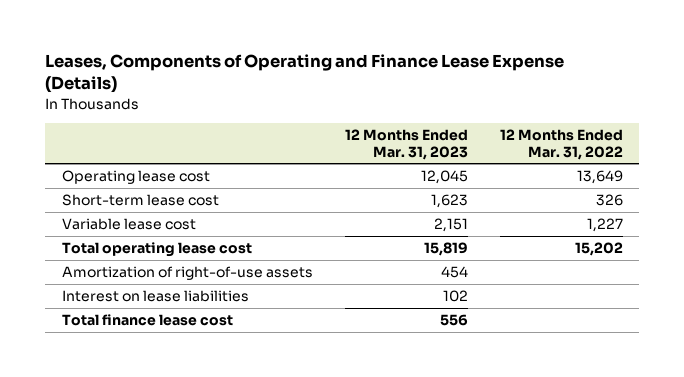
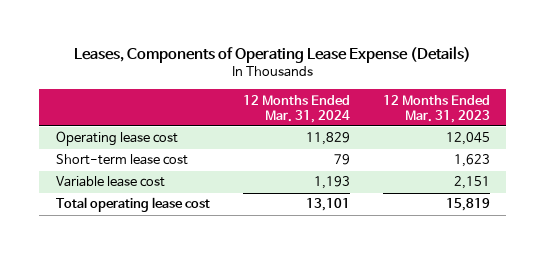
- Leases, Components of Operating and Finance Lease Expense (Details)
+ Leases, Components of Operating Lease Expense (Details)
- | 12 Months Ended Mar. 31, 2023 | 12 Months Ended Mar. 31, 2022
+ | 12 Months Ended Mar. 31, 2024 | 12 Months Ended Mar. 31, 2023
- Amortization of right-of-use assets | 454 |
- Interest on lease liabilities | 102 |
- Total finance lease cost | 556 |

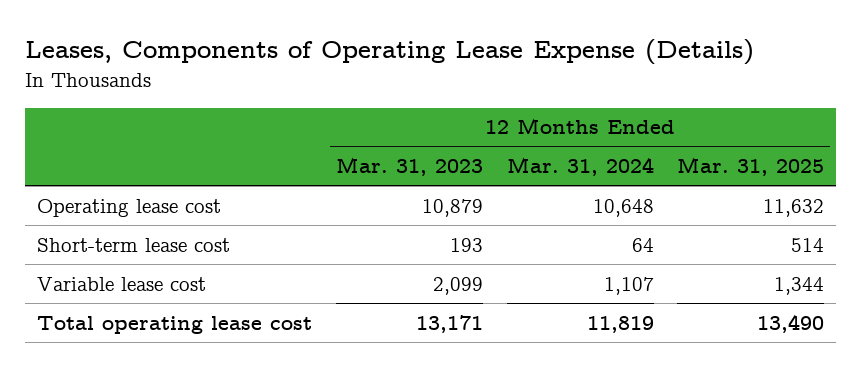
- | 12 Months Ended Mar. 31, 2024 | 12 Months Ended Mar. 31, 2023
+ | 12 Months Ended Mar. 31, 2023 | 12 Months Ended Mar. 31, 2024 | 12 Months Ended Mar. 31, 2025
- Operating lease cost | 11,829 | 12,045
- Short-term lease cost | 79 | 1,623
- Variable lease cost | 1,193 | 2,151
- Total operating lease cost | 13,101 | 15,819
+ Operating lease cost | 10,879 | 10,648 | 11,632
+ Short-term lease cost | 193 | 64 | 514
+ Variable lease cost | 2,099 | 1,107 | 1,344
+ Total operating lease cost | 13,171 | 11,819 | 13,490

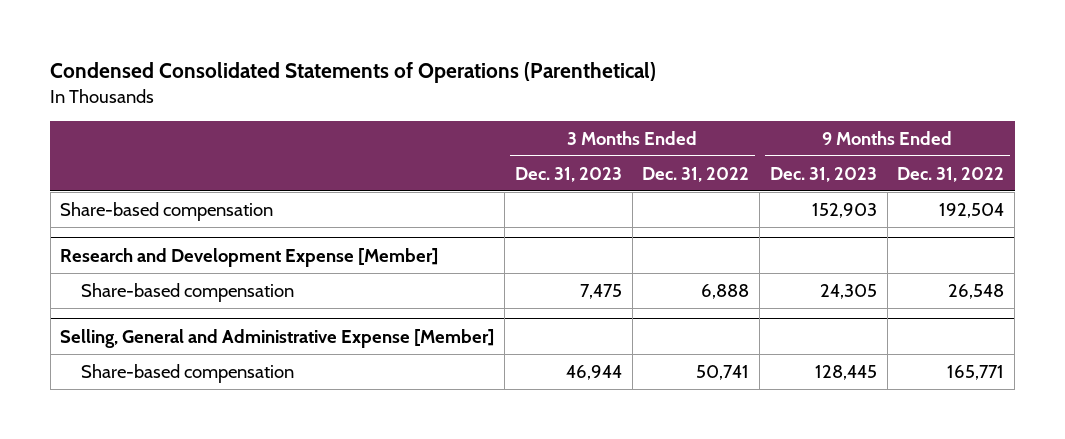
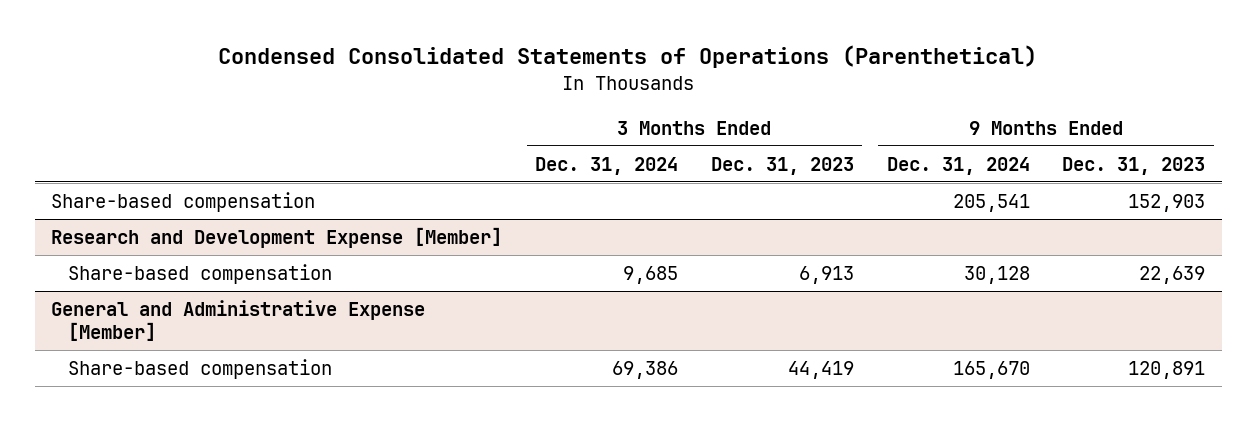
- | 3 Months Ended Dec. 31, 2023 | 3 Months Ended Dec. 31, 2022 | 9 Months Ended Dec. 31, 2023 | 9 Months Ended Dec. 31, 2022
+ | 3 Months Ended Dec. 31, 2024 | 3 Months Ended Dec. 31, 2023 | 9 Months Ended Dec. 31, 2024 | 9 Months Ended Dec. 31, 2023
@ Research and Development Expense [Member]
- Share-based compensation | 7,475 | 6,888 | 24,305 | 26,548
- Selling, General and Administrative Expense [Member]
- Share-based compensation | 46,944 | 50,741 | 128,445 | 165,771
@ Research and Development Expense [Member]
+ Share-based compensation | 9,685 | 6,913 | 30,128 | 22,639
+ General and Administrative Expense [Member]
+ Share-based compensation | 69,386 | 44,419 | 165,670 | 120,891

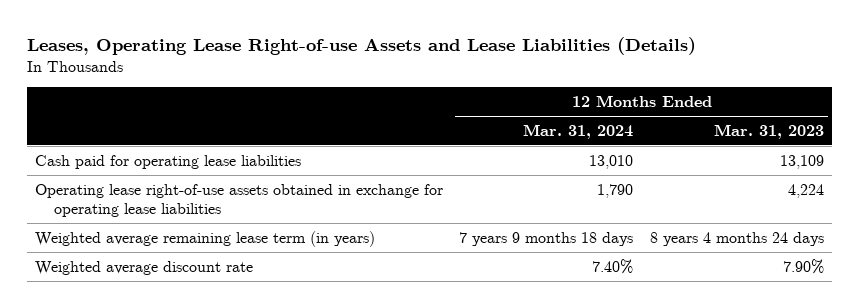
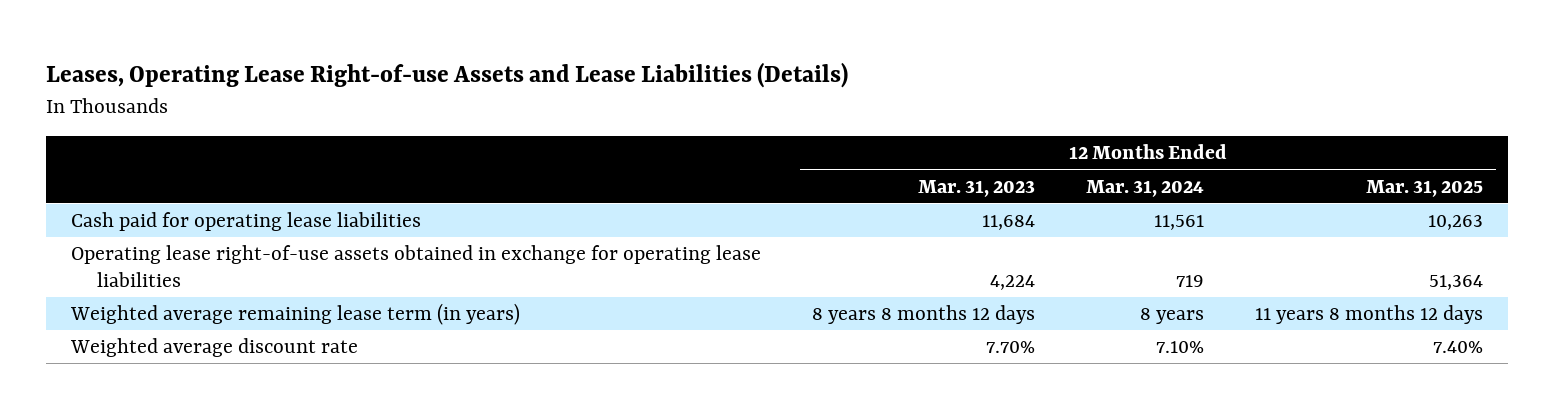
- | 12 Months Ended Mar. 31, 2024 | 12 Months Ended Mar. 31, 2023
+ | 12 Months Ended Mar. 31, 2023 | 12 Months Ended Mar. 31, 2024 | 12 Months Ended Mar. 31, 2025
- Cash paid for operating lease liabilities | 13,010 | 13,109
- Operating lease right-of-use assets obtained in exchange for operating lease liabilities | 1,790 | 4,224
- Weighted average remaining lease term (in years) | 7 years 9 months 18 days | 8 years 4 months 24 days
- Weighted average discount rate | 7.40% | 7.90%
+ Cash paid for operating lease liabilities | 11,684 | 11,561 | 10,263
+ Operating lease right-of-use assets obtained in exchange for operating lease liabilities | 4,224 | 719 | 51,364
+ Weighted average remaining lease term (in years) | 8 years 8 months 12 days | 8 years | 11 years 8 months 12 days
+ Weighted average discount rate | 7.70% | 7.10% | 7.40%

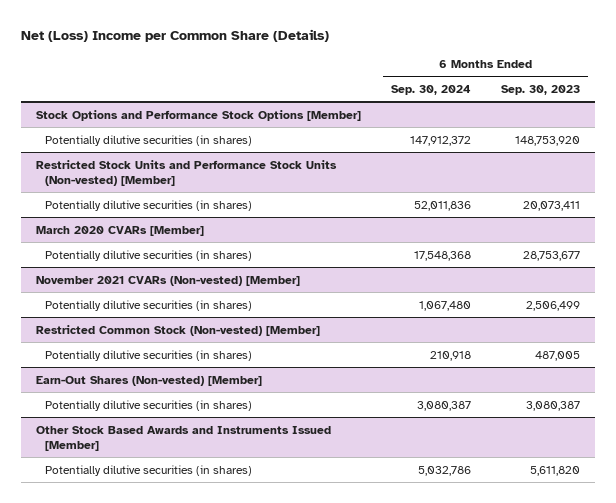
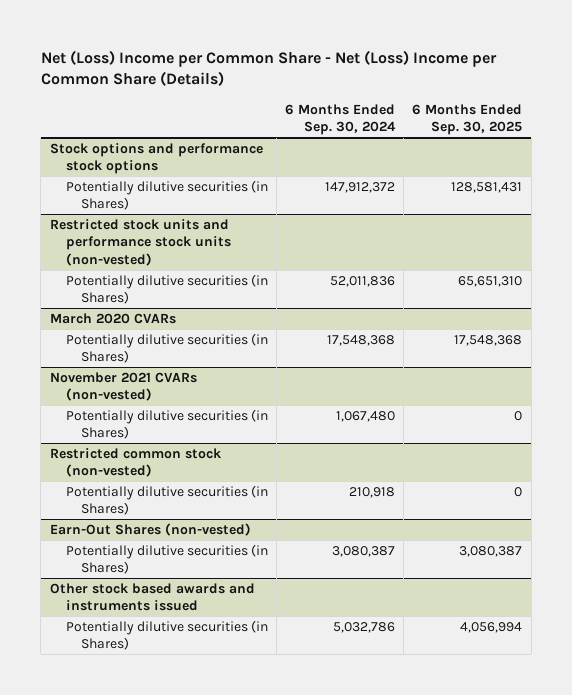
- Net (Loss) Income per Common Share (Details)
+ Net (Loss) Income per Common Share - Net (Loss) Income per Common Share (Details)
- | 6 Months Ended Sep. 30, 2024 | 6 Months Ended Sep. 30, 2023
+ | 6 Months Ended Sep. 30, 2024 | 6 Months Ended Sep. 30, 2025
- Stock Options and Performance Stock Options [Member]
- Potentially dilutive securities (in shares) | 147,912,372 | 148,753,920
- Restricted Stock Units and Performance Stock Units (Non-vested) [Member]
- Potentially dilutive securities (in shares) | 52,011,836 | 20,073,411
- March 2020 CVARs [Member]
- Potentially dilutive securities (in shares) | 17,548,368 | 28,753,677
- November 2021 CVARs (Non-vested) [Member]
- Potentially dilutive securities (in shares) | 1,067,480 | 2,506,499
- Restricted Common Stock (Non-vested) [Member]
- Potentially dilutive securities (in shares) | 210,918 | 487,005
- Earn-Out Shares (Non-vested) [Member]
- Potentially dilutive securities (in shares) | 3,080,387 | 3,080,387
- Other Stock Based Awards and Instruments Issued [Member]
- Potentially dilutive securities (in shares) | 5,032,786 | 5,611,820
+ Stock options and performance stock options
+ Potentially dilutive securities (in Shares) | 147,912,372 | 128,581,431
+ Restricted stock units and performance stock units (non-vested)
+ Potentially dilutive securities (in Shares) | 52,011,836 | 65,651,310
+ March 2020 CVARs
+ Potentially dilutive securities (in Shares) | 17,548,368 | 17,548,368
+ November 2021 CVARs (non-vested)
+ Potentially dilutive securities (in Shares) | 1,067,480 | 0
+ Restricted common stock (non-vested)
+ Potentially dilutive securities (in Shares) | 210,918 | 0
+ Earn-Out Shares (non-vested)
+ Potentially dilutive securities (in Shares) | 3,080,387 | 3,080,387
+ Other stock based awards and instruments issued
+ Potentially dilutive securities (in Shares) | 5,032,786 | 4,056,994

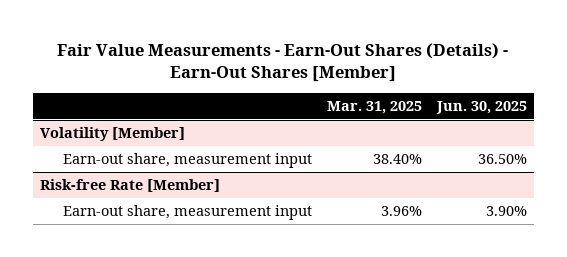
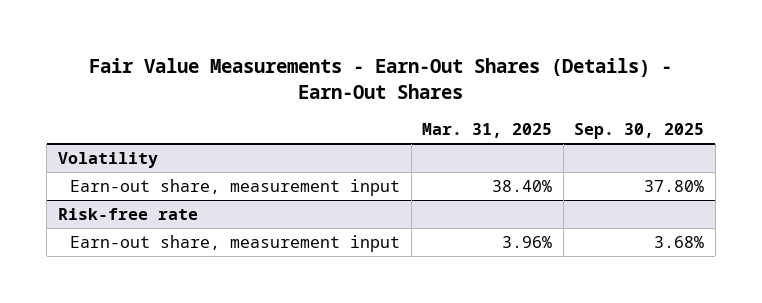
- Fair Value Measurements - Earn-Out Shares (Details) - Earn-Out Shares [Member]
+ Fair Value Measurements - Earn-Out Shares (Details) - Earn-Out Shares
- | Mar. 31, 2025 | Jun. 30, 2025
+ | Mar. 31, 2025 | Sep. 30, 2025
- Volatility [Member]
+ Volatility
- Risk-free Rate [Member]
+ Risk-free rate

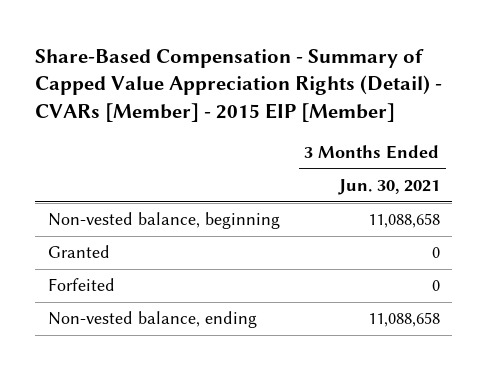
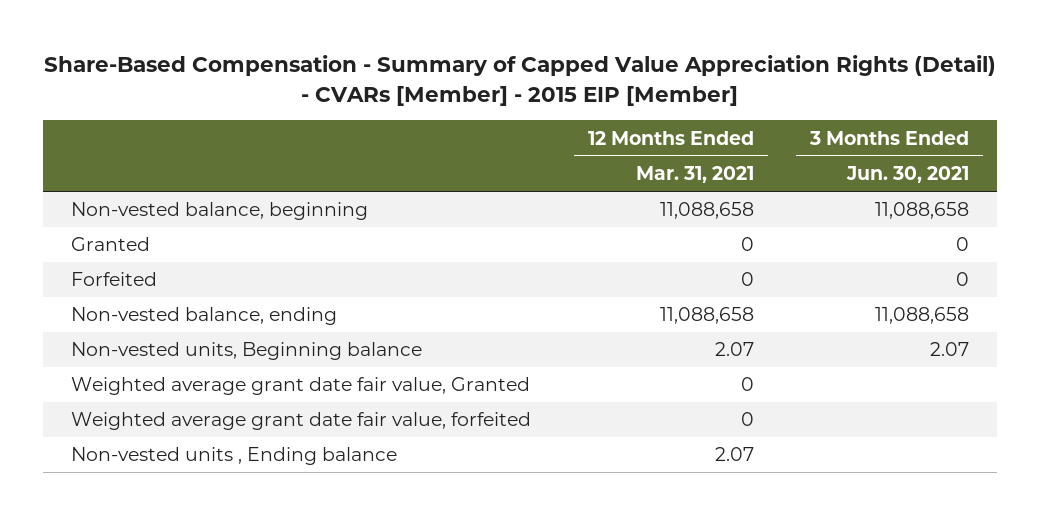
- | 3 Months Ended Jun. 30, 2021
+ | 12 Months Ended Mar. 31, 2021 | 3 Months Ended Jun. 30, 2021
+ Non-vested units, Beginning balance | 2.07 | 2.07
+ Weighted average grant date fair value, Granted | 0 |
+ Weighted average grant date fair value, forfeited | 0 |
+ Non-vested units , Ending balance | 2.07 |

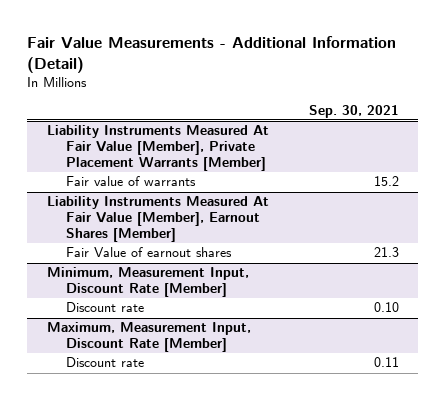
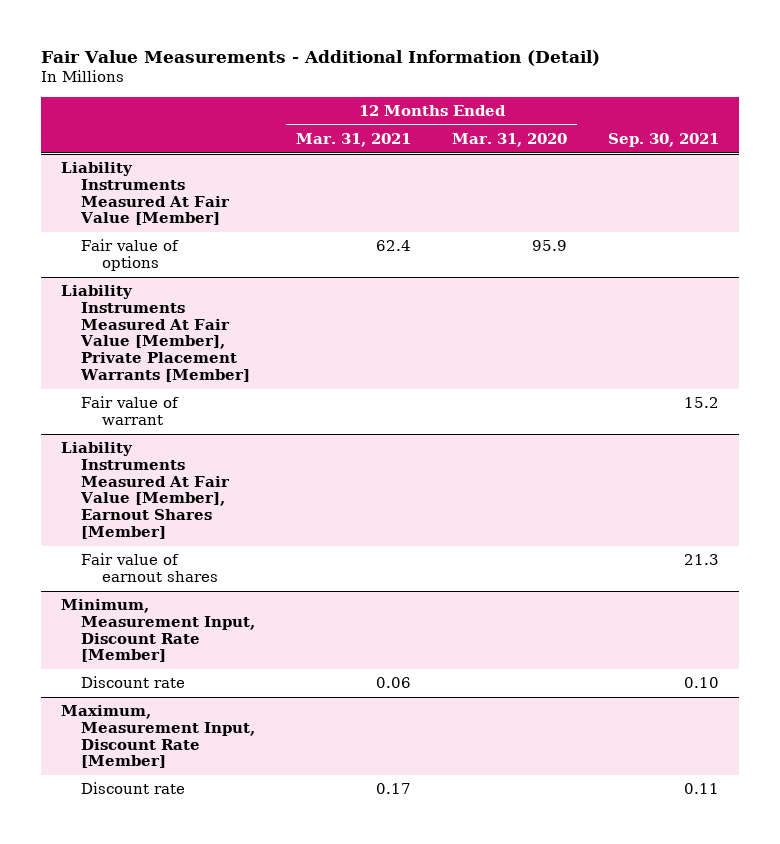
- | Sep. 30, 2021
+ | 12 Months Ended Mar. 31, 2021 | 12 Months Ended Mar. 31, 2020 | Sep. 30, 2021
+ Liability Instruments Measured At Fair Value [Member]
+ Fair value of options | 62.4 | 95.9 |
@ Liability Instruments Measured At Fair Value [Member], Private Placement Warrants [Member]
- Fair value of warrants | 15.2
+ Fair value of warrant | | | 15.2
@ Liability Instruments Measured At Fair Value [Member], Earnout Shares [Member]
- Fair Value of earnout shares | 21.3
+ Fair value of earnout shares | | | 21.3

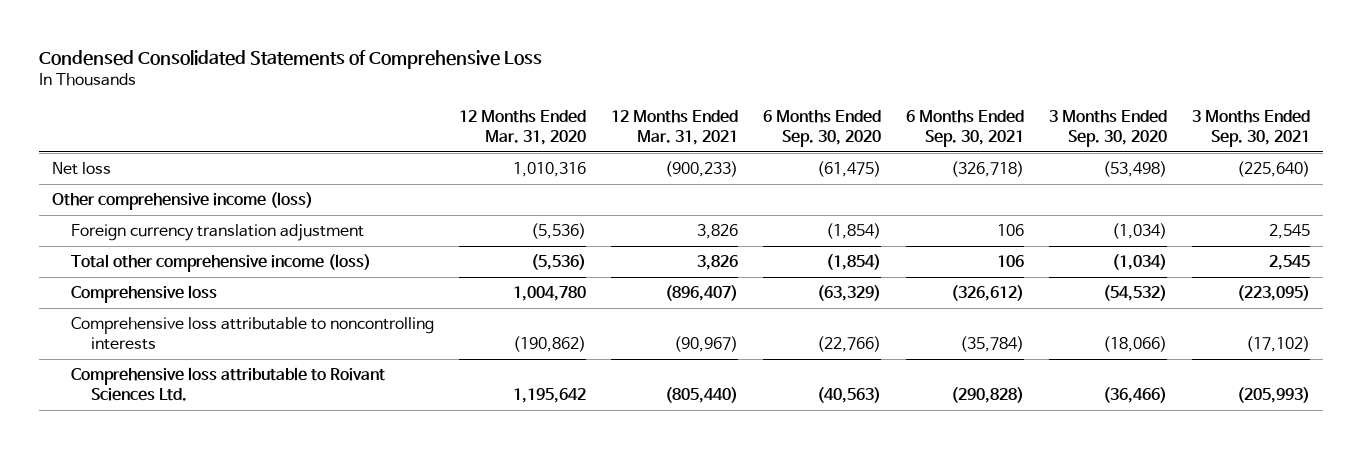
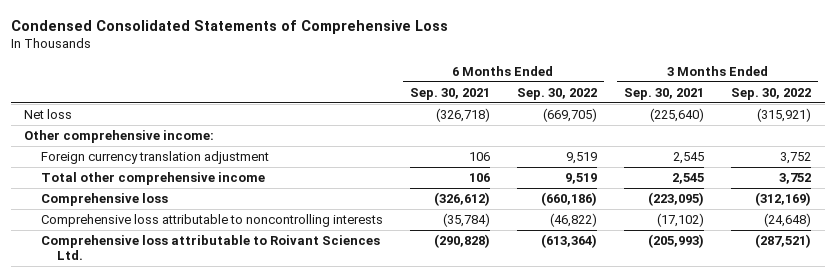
- | 12 Months Ended Mar. 31, 2020 | 12 Months Ended Mar. 31, 2021 | 6 Months Ended Sep. 30, 2020 | 6 Months Ended Sep. 30, 2021 | 3 Months Ended Sep. 30, 2020 | 3 Months Ended Sep. 30, 2021
+ | 6 Months Ended Sep. 30, 2021 | 6 Months Ended Sep. 30, 2022 | 3 Months Ended Sep. 30, 2021 | 3 Months Ended Sep. 30, 2022
- Other comprehensive income (loss)
+ Other comprehensive income:
- Total other comprehensive income (loss) | (5,536) | 3,826 | (1,854) | 106 | (1,034) | 2,545
+ Total other comprehensive income | 106 | 9,519 | 2,545 | 3,752

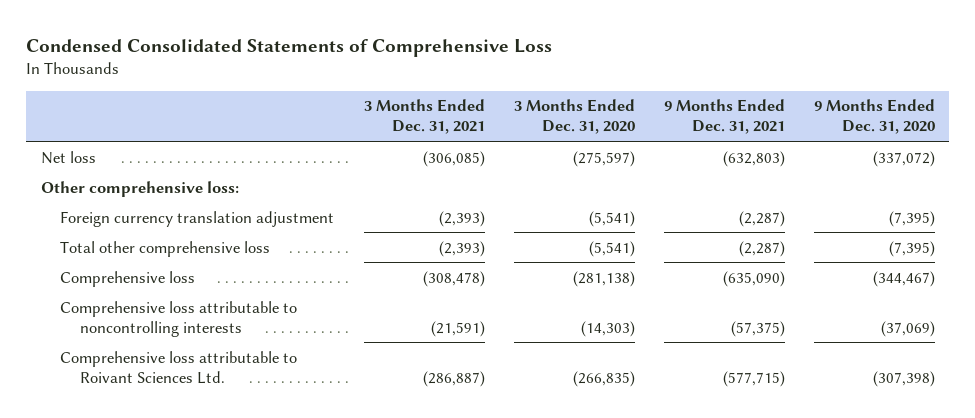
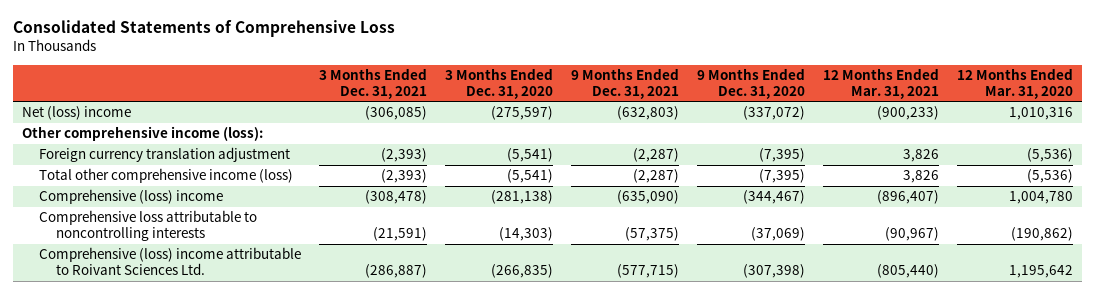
- Condensed Consolidated Statements of Comprehensive Loss
+ Consolidated Statements of Comprehensive Loss
- | 3 Months Ended Dec. 31, 2021 | 3 Months Ended Dec. 31, 2020 | 9 Months Ended Dec. 31, 2021 | 9 Months Ended Dec. 31, 2020
+ | 3 Months Ended Dec. 31, 2021 | 3 Months Ended Dec. 31, 2020 | 9 Months Ended Dec. 31, 2021 | 9 Months Ended Dec. 31, 2020 | 12 Months Ended Mar. 31, 2021 | 12 Months Ended Mar. 31, 2020
- Net loss | (306,085) | (275,597) | (632,803) | (337,072)
- Other comprehensive loss:
+ Net (loss) income | (306,085) | (275,597) | (632,803) | (337,072) | (900,233) | 1,010,316
+ Other comprehensive income (loss):
- Total other comprehensive loss | (2,393) | (5,541) | (2,287) | (7,395)
- Comprehensive loss | (308,478) | (281,138) | (635,090) | (344,467)
+ Total other comprehensive income (loss) | (2,393) | (5,541) | (2,287) | (7,395) | 3,826 | (5,536)
+ Comprehensive (loss) income | (308,478) | (281,138) | (635,090) | (344,467) | (896,407) | 1,004,780
- Comprehensive loss attributable to Roivant Sciences Ltd. | (286,887) | (266,835) | (577,715) | (307,398)
+ Comprehensive (loss) income attributable to Roivant Sciences Ltd. | (286,887) | (266,835) | (577,715) | (307,398) | (805,440) | 1,195,642

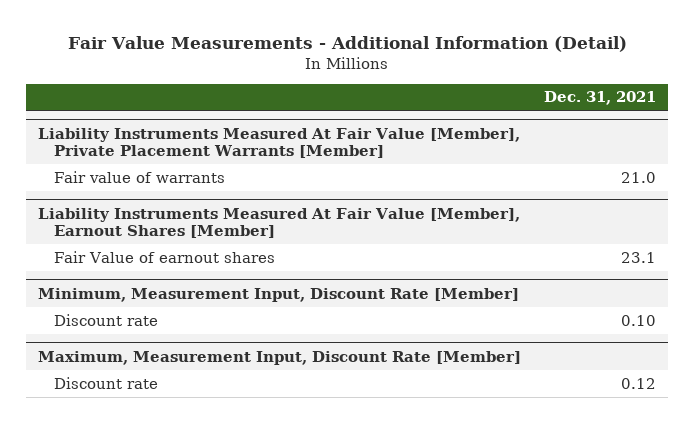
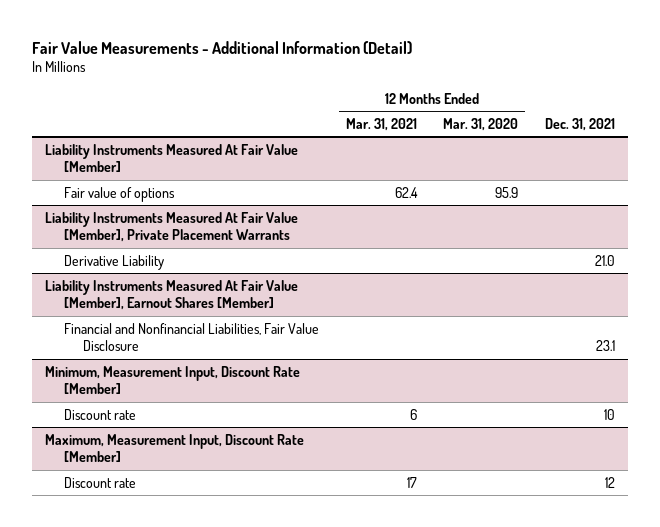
- | Dec. 31, 2021
+ | 12 Months Ended Mar. 31, 2021 | 12 Months Ended Mar. 31, 2020 | Dec. 31, 2021
- Liability Instruments Measured At Fair Value [Member], Private Placement Warrants [Member]
- Fair value of warrants | 21.0
+ Liability Instruments Measured At Fair Value [Member]
+ Fair value of options | 62.4 | 95.9 |
+ Liability Instruments Measured At Fair Value [Member], Private Placement Warrants
+ Derivative Liability | | | 21.0
@ Liability Instruments Measured At Fair Value [Member], Earnout Shares [Member]
- Fair Value of earnout shares | 23.1
+ Financial and Nonfinancial Liabilities, Fair Value Disclosure | | | 23.1
@ Minimum, Measurement Input, Discount Rate [Member]
- Discount rate | 0.10
+ Discount rate | 6 | | 10
@ Maximum, Measurement Input, Discount Rate [Member]
- Discount rate | 0.12
+ Discount rate | 17 | | 12

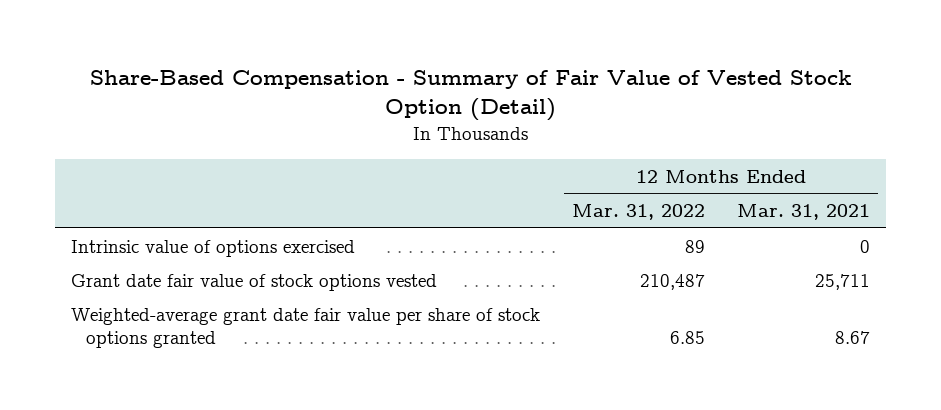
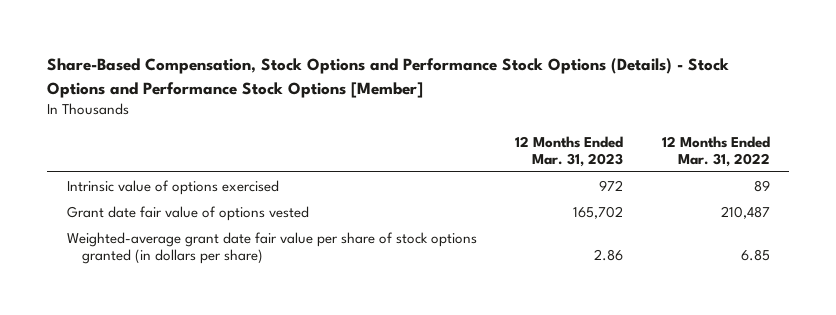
- Share-Based Compensation - Summary of Fair Value of Vested Stock Option (Detail)
+ Share-Based Compensation, Stock Options and Performance Stock Options (Details) - Stock Options and Performance Stock Options [Member]
- | 12 Months Ended Mar. 31, 2022 | 12 Months Ended Mar. 31, 2021
+ | 12 Months Ended Mar. 31, 2023 | 12 Months Ended Mar. 31, 2022
- Grant date fair value of stock options vested | 210,487 | 25,711
- Weighted-average grant date fair value per share of stock options granted | 6.85 | 8.67
+ Grant date fair value of options vested | 165,702 | 210,487
+ Weighted-average grant date fair value per share of stock options granted (in dollars per share) | 2.86 | 6.85

